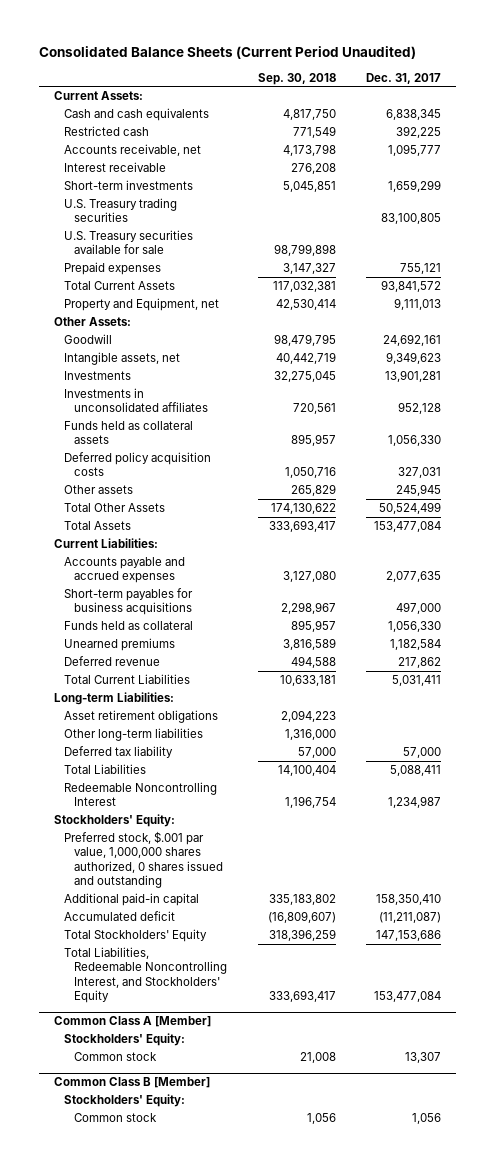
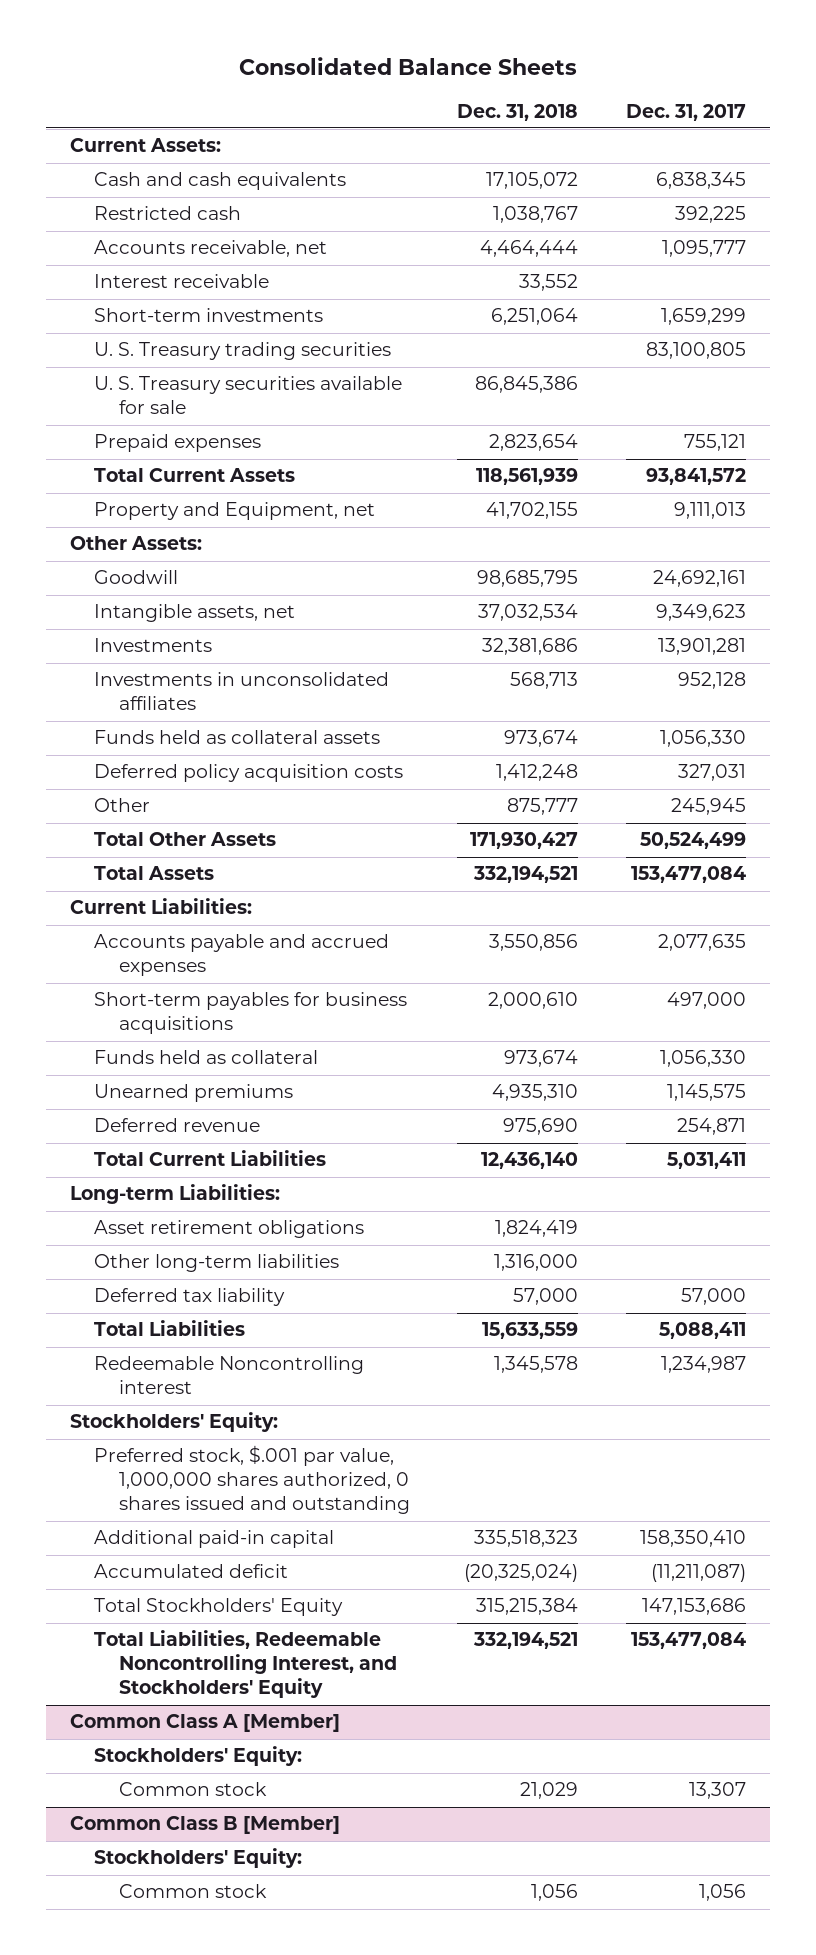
- Consolidated Balance Sheets (Current Period Unaudited)
+ Consolidated Balance Sheets
- | Sep. 30, 2018 | Dec. 31, 2017
+ | Dec. 31, 2018 | Dec. 31, 2017
- U.S. Treasury trading securities | | 83,100,805
- U.S. Treasury securities available for sale | 98,799,898 |
+ U. S. Treasury trading securities | | 83,100,805
+ U. S. Treasury securities available for sale | 86,845,386 |
- Other assets | 265,829 | 245,945
+ Other | 875,777 | 245,945
- Unearned premiums | 3,816,589 | 1,182,584
- Deferred revenue | 494,588 | 217,862
+ Unearned premiums | 4,935,310 | 1,145,575
+ Deferred revenue | 975,690 | 254,871
- Redeemable Noncontrolling Interest | 1,196,754 | 1,234,987
+ Redeemable Noncontrolling interest | 1,345,578 | 1,234,987

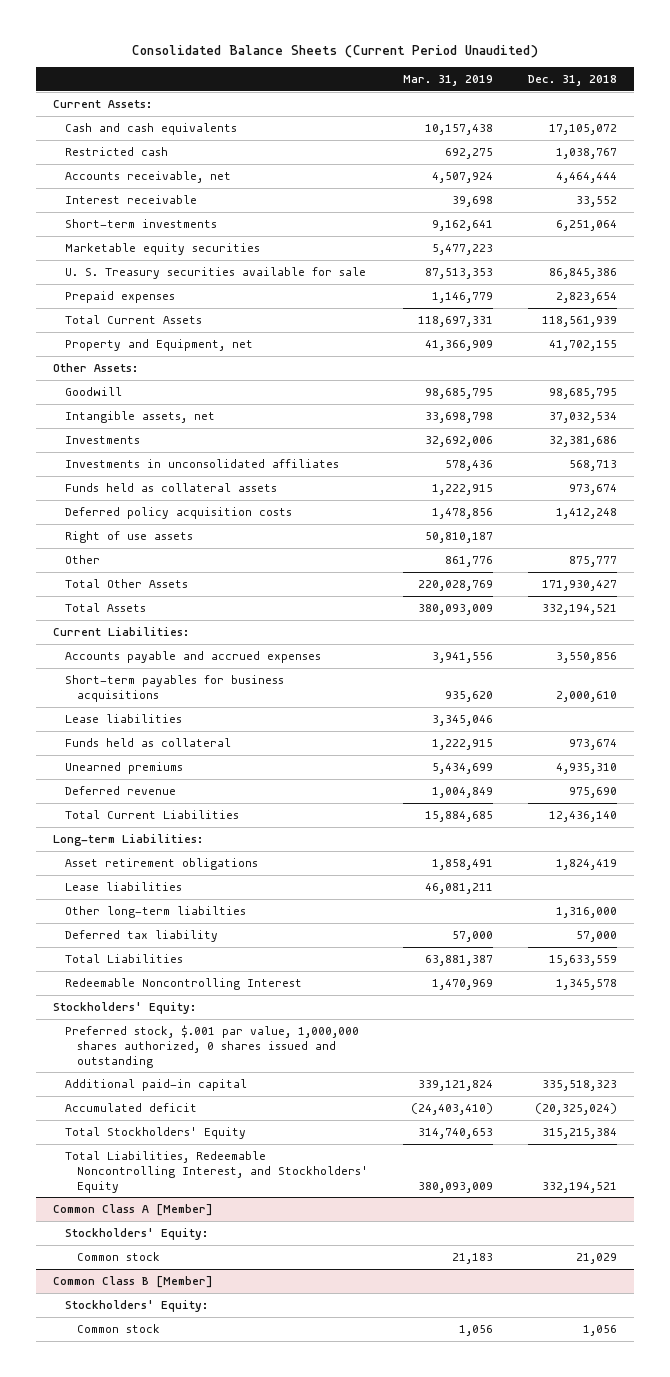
- Consolidated Balance Sheets
+ Consolidated Balance Sheets (Current Period Unaudited)
- | Dec. 31, 2018 | Dec. 31, 2017
+ | Mar. 31, 2019 | Dec. 31, 2018
- U. S. Treasury trading securities | | 83,100,805
+ Marketable equity securities | 5,477,223 |
+ Right of use assets | 50,810,187 |
+ Lease liabilities | 3,345,046 |
- Other long-term liabilities | 1,316,000 |
+ Lease liabilities | 46,081,211 |
+ Other long-term liabilties | | 1,316,000
- Redeemable Noncontrolling interest | 1,345,578 | 1,234,987
+ Redeemable Noncontrolling Interest | 1,470,969 | 1,345,578

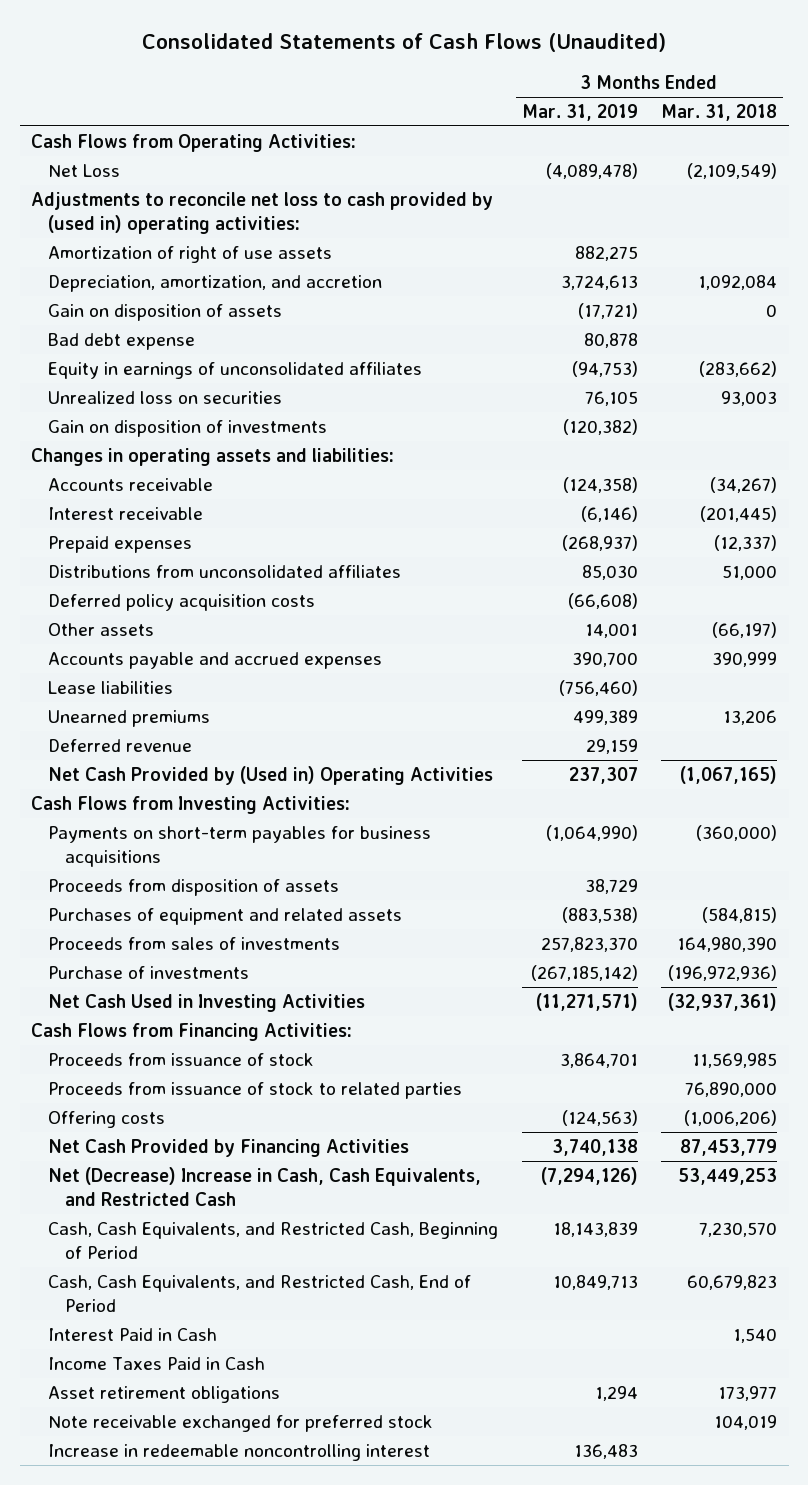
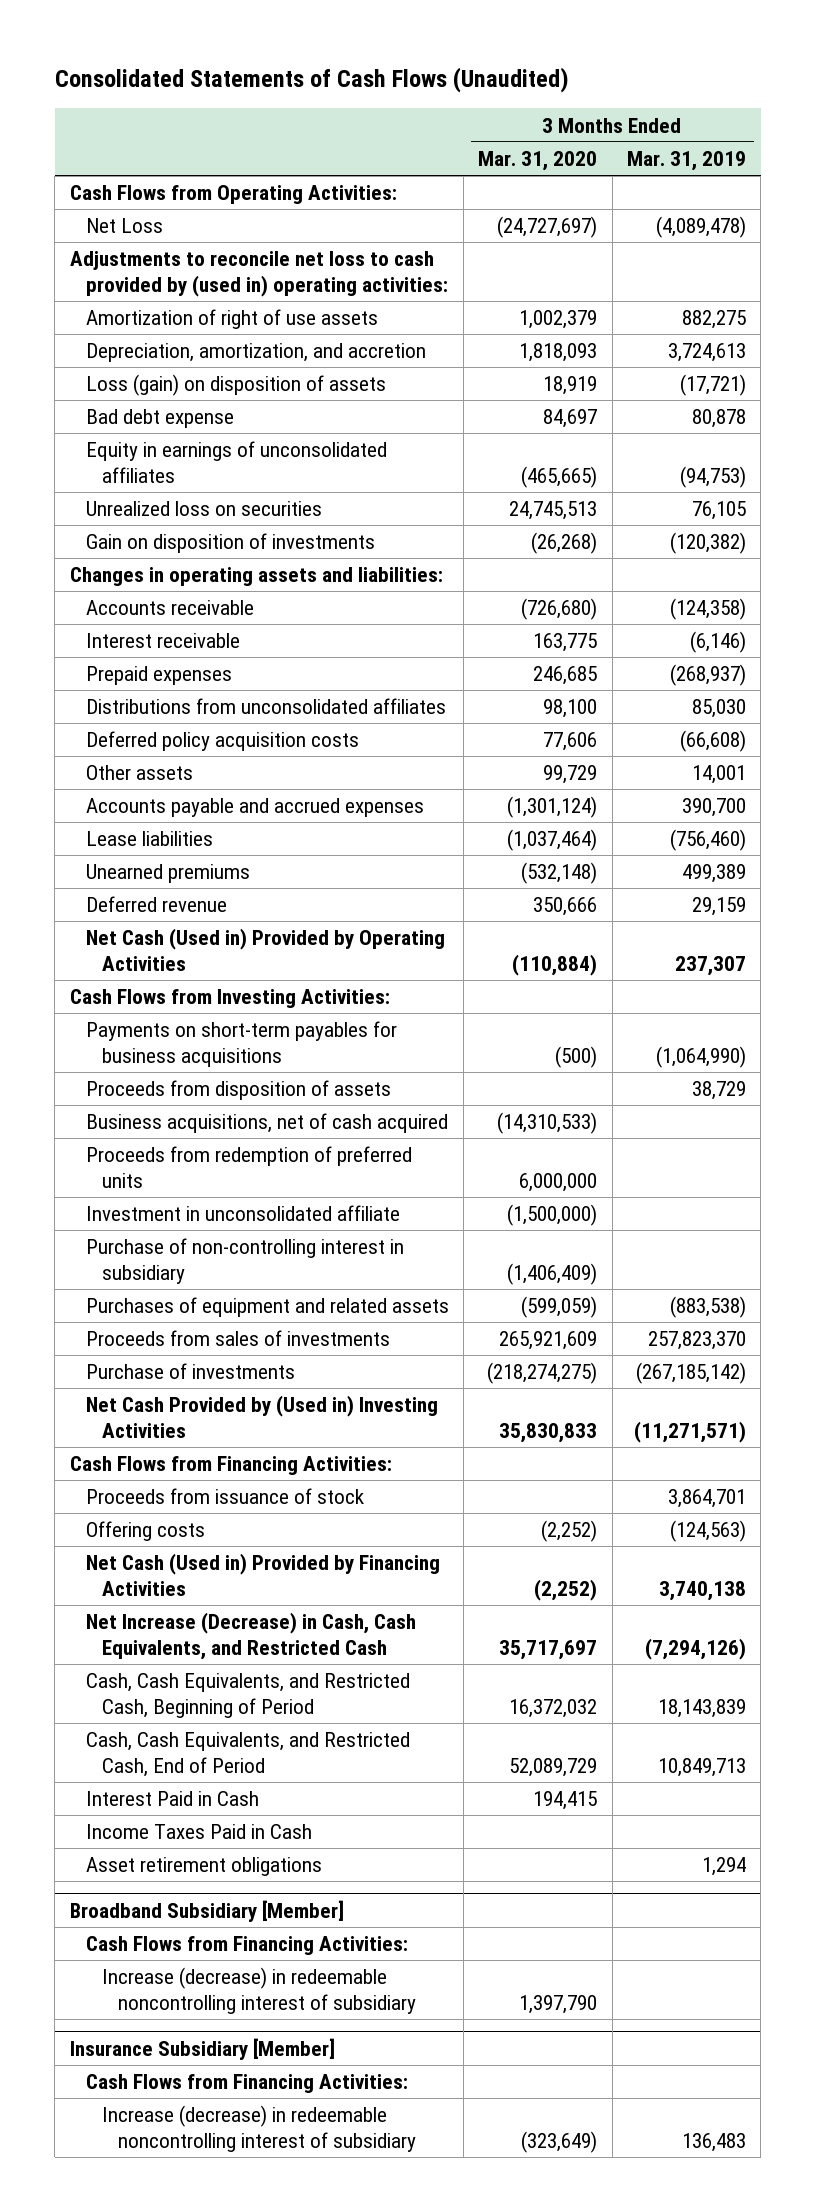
- | 3 Months Ended Mar. 31, 2019 | 3 Months Ended Mar. 31, 2018
+ | 3 Months Ended Mar. 31, 2020 | 3 Months Ended Mar. 31, 2019
- Gain on disposition of assets | (17,721) | 0
+ Loss (gain) on disposition of assets | 18,919 | (17,721)
- Net Cash Provided by (Used in) Operating Activities | 237,307 | (1,067,165)
+ Net Cash (Used in) Provided by Operating Activities | (110,884) | 237,307
+ Business acquisitions, net of cash acquired | (14,310,533) |
+ Proceeds from redemption of preferred units | 6,000,000 |
+ Investment in unconsolidated affiliate | (1,500,000) |
+ Purchase of non-controlling interest in subsidiary | (1,406,409) |
- Net Cash Used in Investing Activities | (11,271,571) | (32,937,361)
+ Net Cash Provided by (Used in) Investing Activities | 35,830,833 | (11,271,571)
- Proceeds from issuance of stock to related parties | | 76,890,000
- Net Cash Provided by Financing Activities | 3,740,138 | 87,453,779
- Net (Decrease) Increase in Cash, Cash Equivalents, and Restricted Cash | (7,294,126) | 53,449,253
+ Net Cash (Used in) Provided by Financing Activities | (2,252) | 3,740,138
+ Net Increase (Decrease) in Cash, Cash Equivalents, and Restricted Cash | 35,717,697 | (7,294,126)
- Note receivable exchanged for preferred stock | | 104,019
- Increase in redeemable noncontrolling interest | 136,483 |
+ Broadband Subsidiary [Member]
+ Cash Flows from Financing Activities:
+ Increase (decrease) in redeemable noncontrolling interest of subsidiary | 1,397,790 |
+ Insurance Subsidiary [Member]
+ Cash Flows from Financing Activities:
+ Increase (decrease) in redeemable noncontrolling interest of subsidiary | (323,649) | 136,483

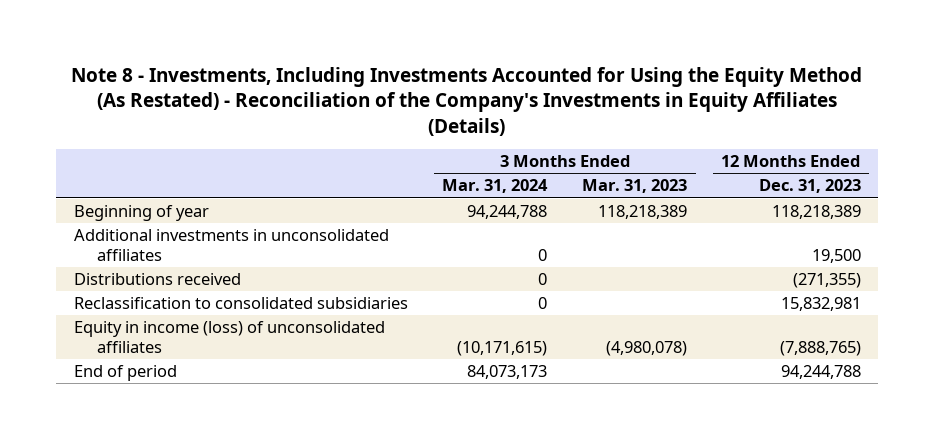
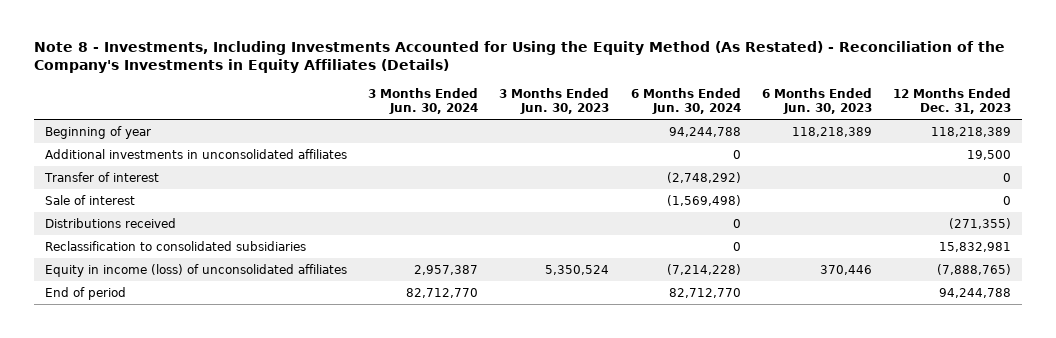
- | 3 Months Ended Mar. 31, 2024 | 3 Months Ended Mar. 31, 2023 | 12 Months Ended Dec. 31, 2023
+ | 3 Months Ended Jun. 30, 2024 | 3 Months Ended Jun. 30, 2023 | 6 Months Ended Jun. 30, 2024 | 6 Months Ended Jun. 30, 2023 | 12 Months Ended Dec. 31, 2023
+ Transfer of interest | | | (2,748,292) | | 0
+ Sale of interest | | | (1,569,498) | | 0

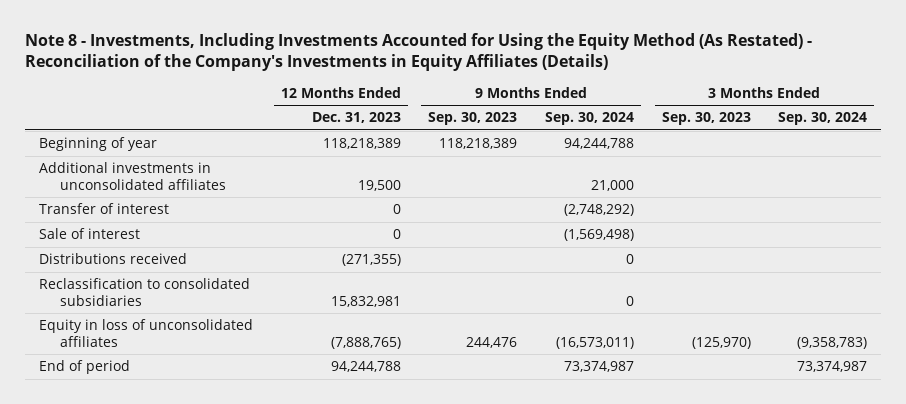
- | 3 Months Ended Jun. 30, 2024 | 3 Months Ended Jun. 30, 2023 | 6 Months Ended Jun. 30, 2024 | 6 Months Ended Jun. 30, 2023 | 12 Months Ended Dec. 31, 2023
+ | 12 Months Ended Dec. 31, 2023 | 9 Months Ended Sep. 30, 2023 | 9 Months Ended Sep. 30, 2024 | 3 Months Ended Sep. 30, 2023 | 3 Months Ended Sep. 30, 2024
- Equity in income (loss) of unconsolidated affiliates | 2,957,387 | 5,350,524 | (7,214,228) | 370,446 | (7,888,765)
+ Equity in loss of unconsolidated affiliates | (7,888,765) | 244,476 | (16,573,011) | (125,970) | (9,358,783)

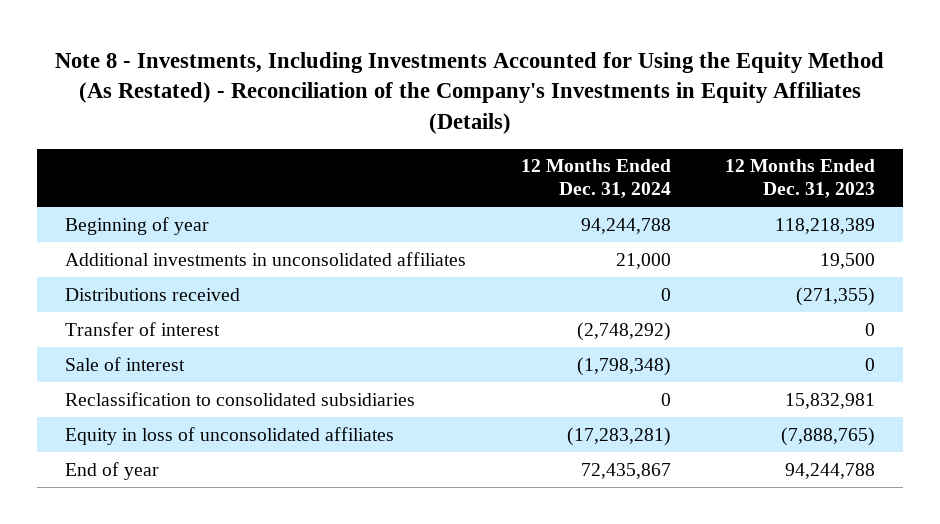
- | 12 Months Ended Dec. 31, 2023 | 9 Months Ended Sep. 30, 2023 | 9 Months Ended Sep. 30, 2024 | 3 Months Ended Sep. 30, 2023 | 3 Months Ended Sep. 30, 2024
+ | 12 Months Ended Dec. 31, 2024 | 12 Months Ended Dec. 31, 2023
moved up: Distributions received | 0 | (271,355)
- End of period | 94,244,788 | | 73,374,987 | | 73,374,987
+ End of year | 72,435,867 | 94,244,788

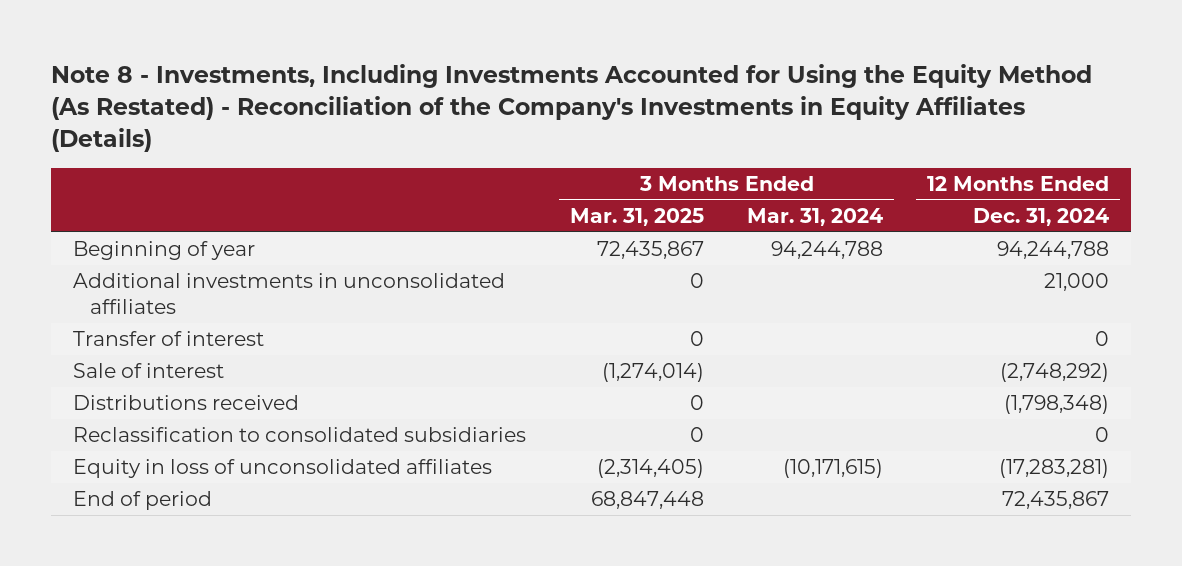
- | 12 Months Ended Dec. 31, 2024 | 12 Months Ended Dec. 31, 2023
+ | 3 Months Ended Mar. 31, 2025 | 3 Months Ended Mar. 31, 2024 | 12 Months Ended Dec. 31, 2024
- Distributions received | 0 | (271,355)
- Transfer of interest | (2,748,292) | 0
- Sale of interest | (1,798,348) | 0
+ Transfer of interest | 0 | | 0
+ Sale of interest | (1,274,014) | | (2,748,292)
+ Distributions received | 0 | | (1,798,348)
- End of year | 72,435,867 | 94,244,788
+ End of period | 68,847,448 | | 72,435,867

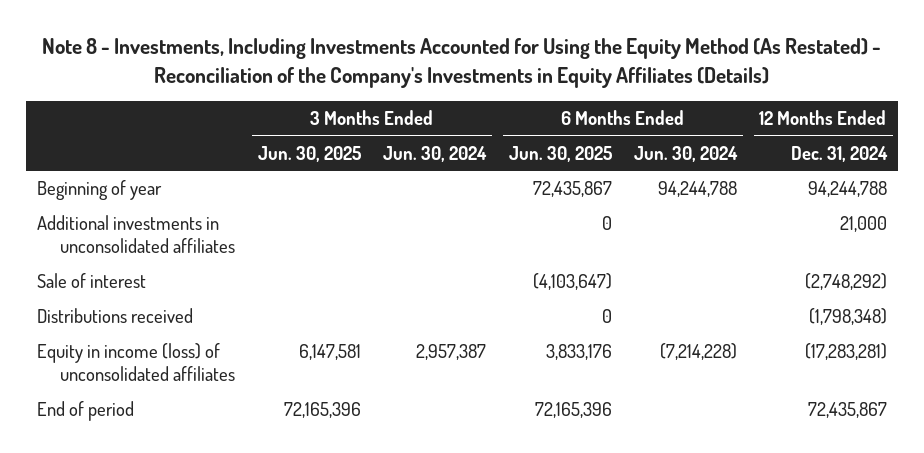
- | 3 Months Ended Mar. 31, 2025 | 3 Months Ended Mar. 31, 2024 | 12 Months Ended Dec. 31, 2024
+ | 3 Months Ended Jun. 30, 2025 | 3 Months Ended Jun. 30, 2024 | 6 Months Ended Jun. 30, 2025 | 6 Months Ended Jun. 30, 2024 | 12 Months Ended Dec. 31, 2024
- Transfer of interest | 0 | | 0
- Reclassification to consolidated subsidiaries | 0 | | 0
- Equity in loss of unconsolidated affiliates | (2,314,405) | (10,171,615) | (17,283,281)
+ Equity in income (loss) of unconsolidated affiliates | 6,147,581 | 2,957,387 | 3,833,176 | (7,214,228) | (17,283,281)

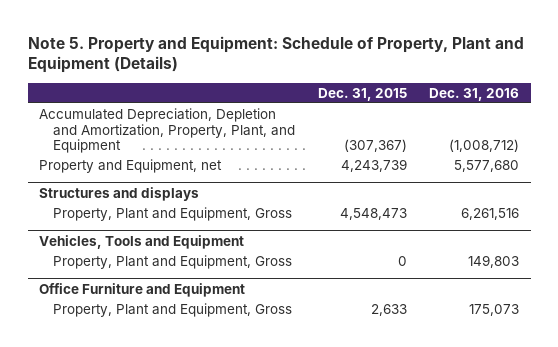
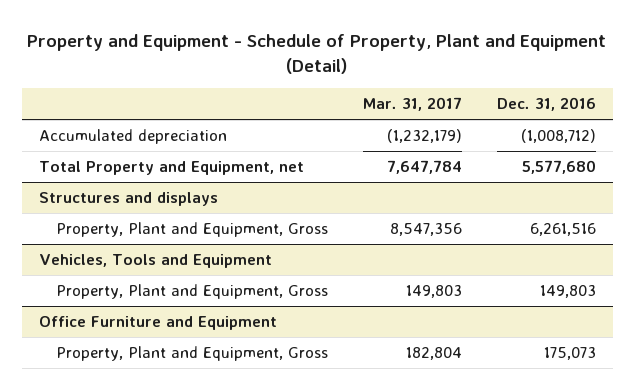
- Note 5. Property and Equipment: Schedule of Property, Plant and Equipment (Details)
+ Property and Equipment - Schedule of Property, Plant and Equipment (Detail)
- | Dec. 31, 2015 | Dec. 31, 2016
+ | Mar. 31, 2017 | Dec. 31, 2016
- Accumulated Depreciation, Depletion and Amortization, Property, Plant, and Equipment | (307,367) | (1,008,712)
- Property and Equipment, net | 4,243,739 | 5,577,680
+ Accumulated depreciation | (1,232,179) | (1,008,712)
+ Total Property and Equipment, net | 7,647,784 | 5,577,680

